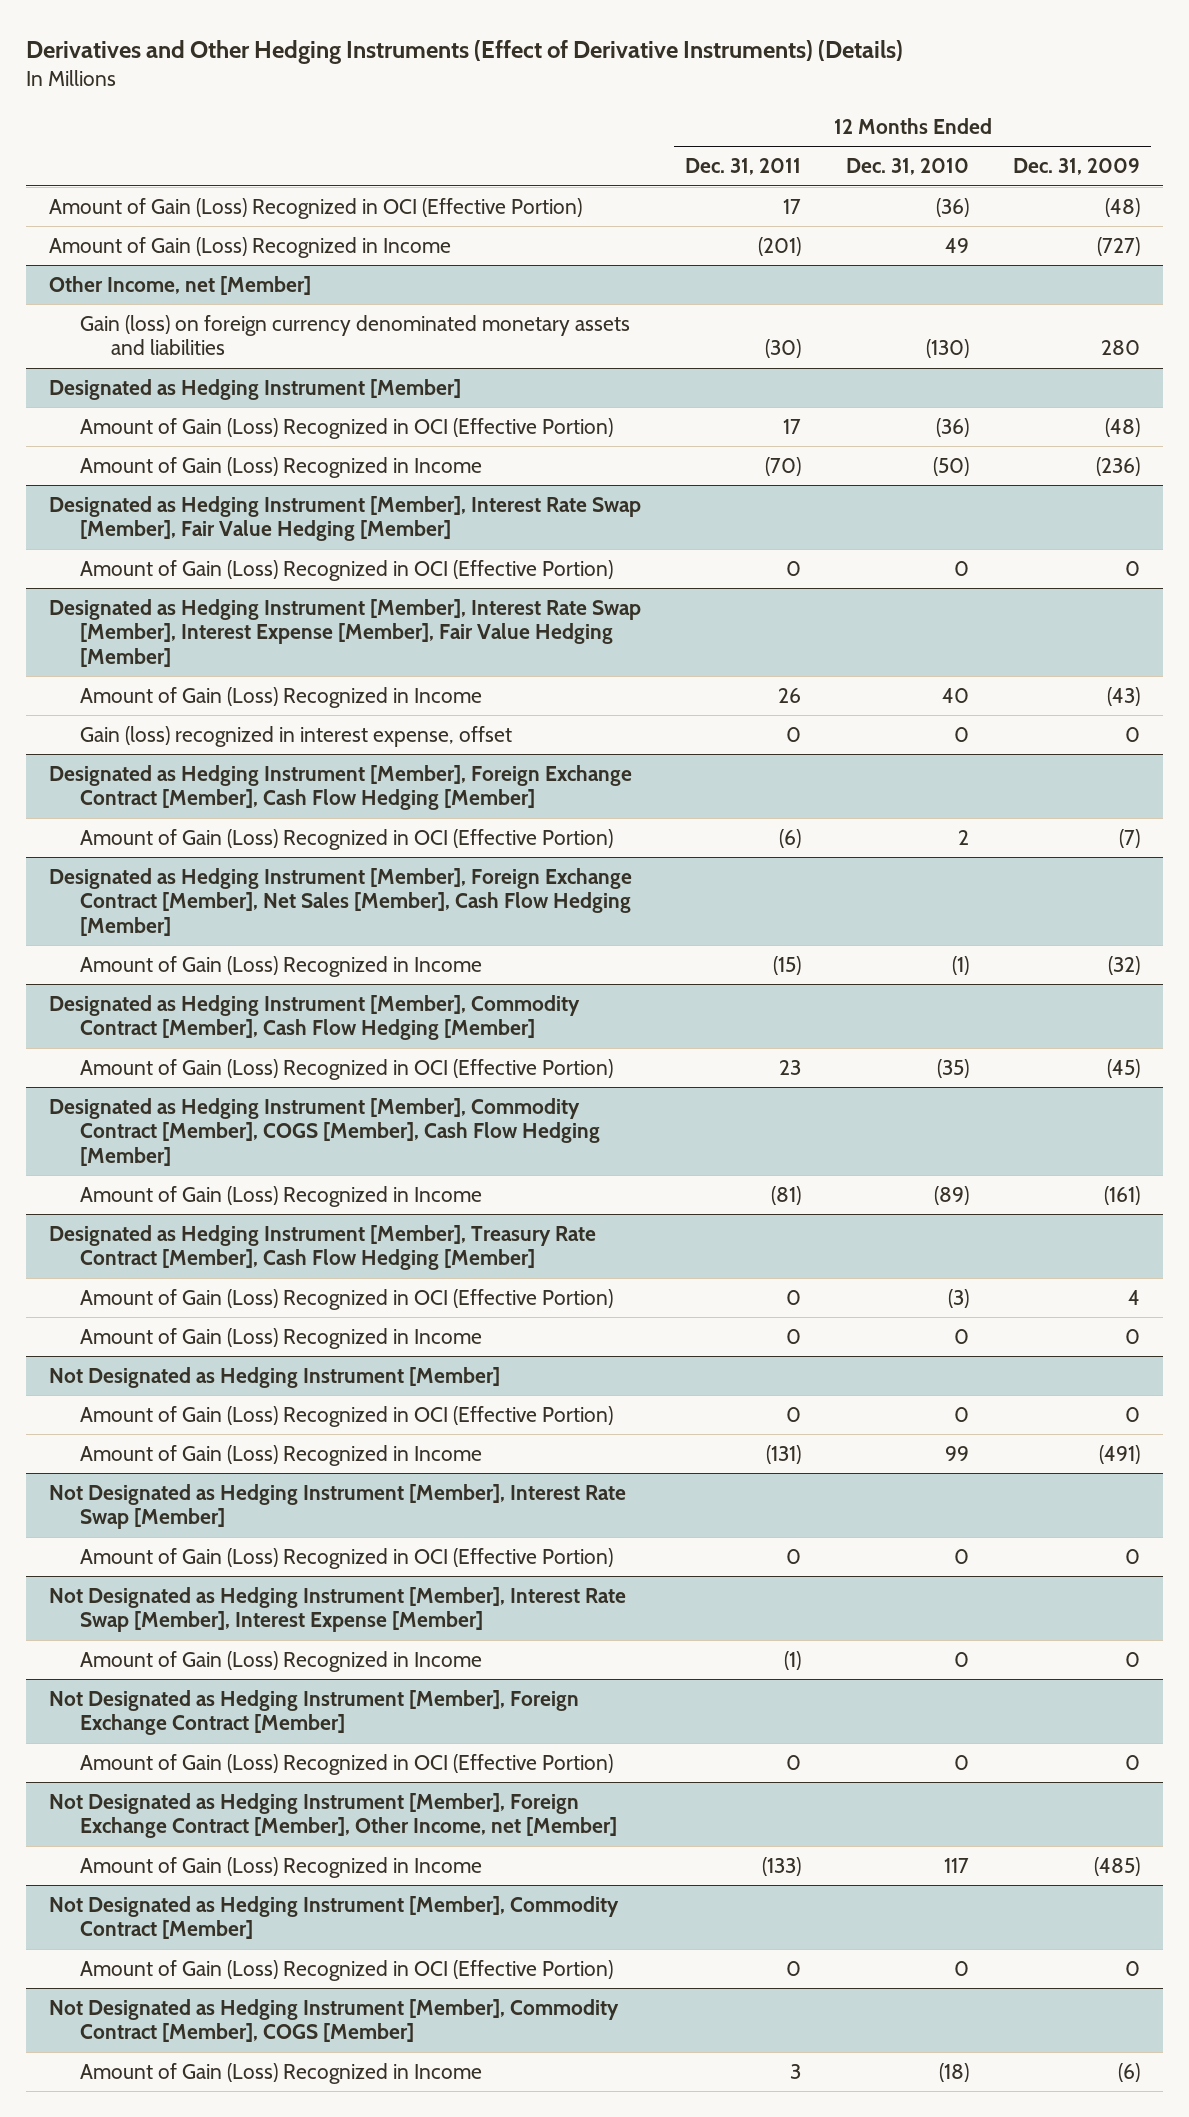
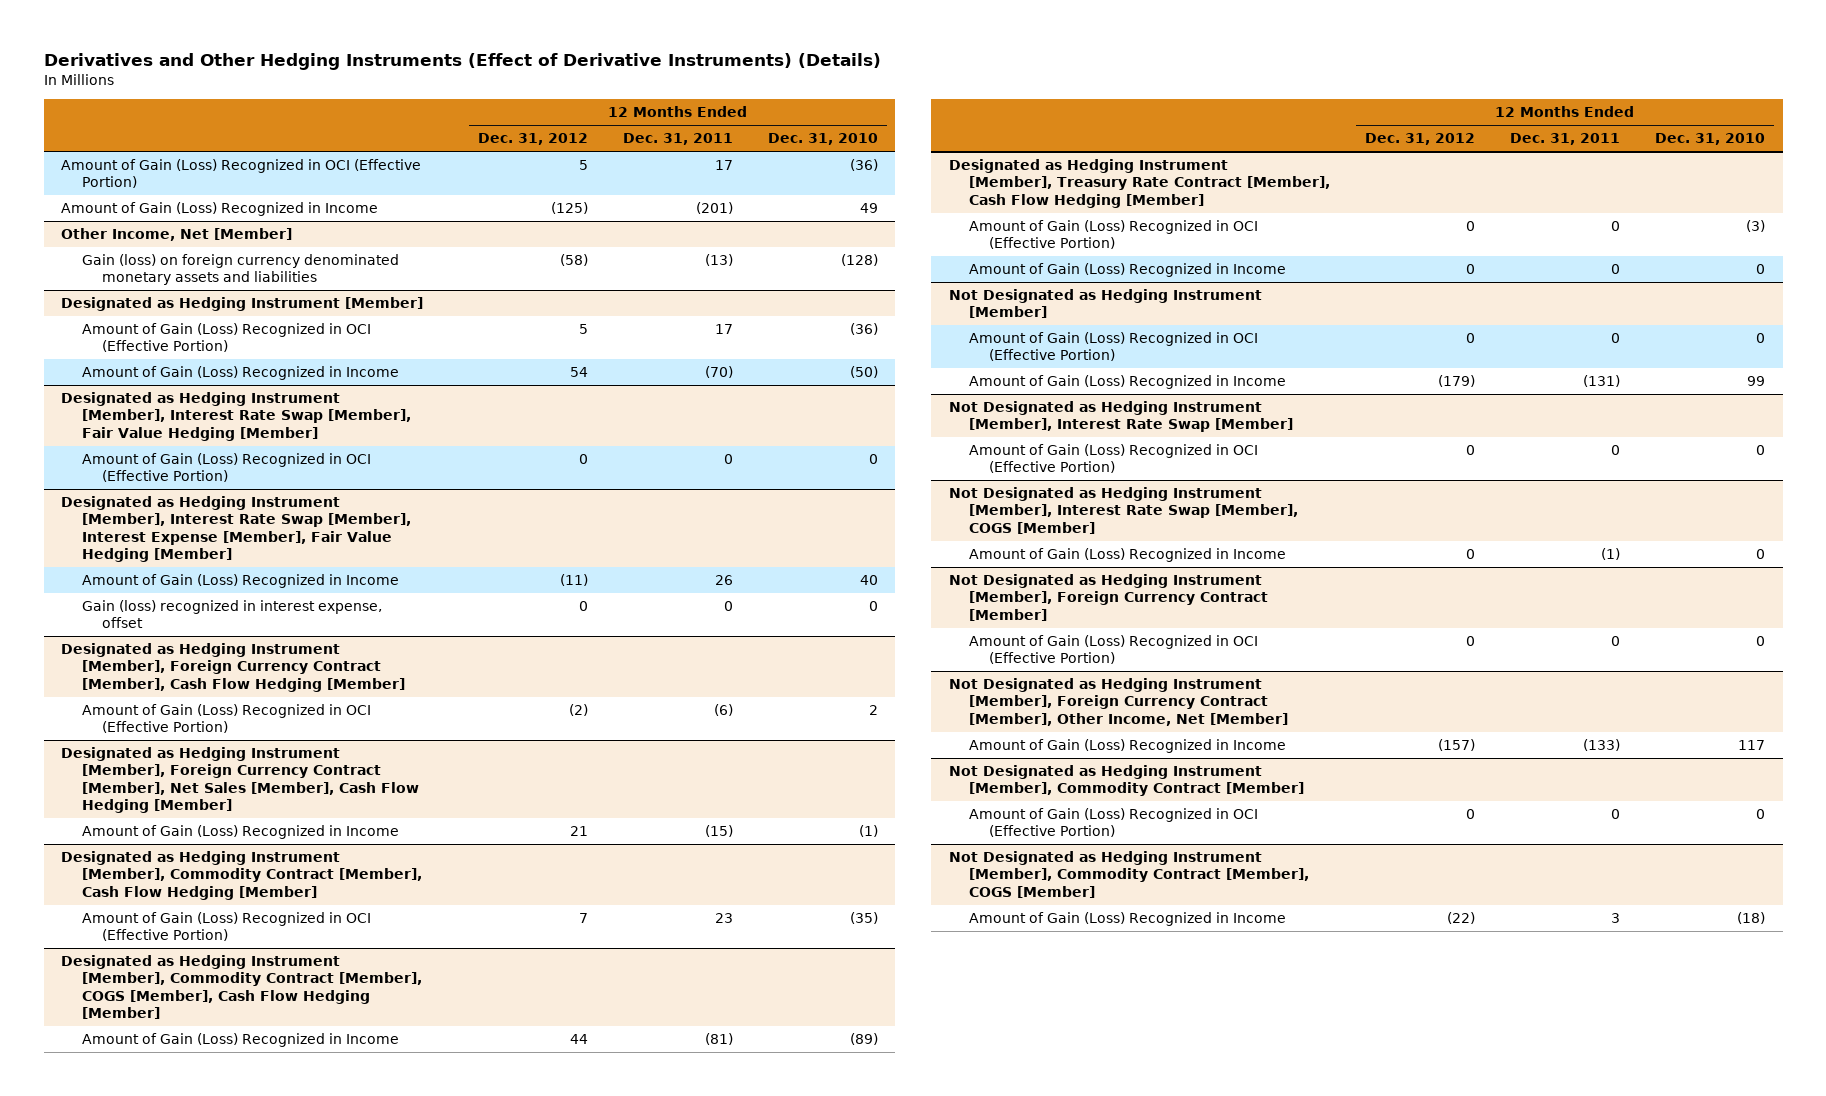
- | 12 Months Ended Dec. 31, 2011 | 12 Months Ended Dec. 31, 2010 | 12 Months Ended Dec. 31, 2009
+ | 12 Months Ended Dec. 31, 2012 | 12 Months Ended Dec. 31, 2011 | 12 Months Ended Dec. 31, 2010
- Other Income, net [Member]
- Gain (loss) on foreign currency denominated monetary assets and liabilities | (30) | (130) | 280
+ Other Income, Net [Member]
+ Gain (loss) on foreign currency denominated monetary assets and liabilities | (58) | (13) | (128)
- Designated as Hedging Instrument [Member], Foreign Exchange Contract [Member], Cash Flow Hedging [Member]
+ Designated as Hedging Instrument [Member], Foreign Currency Contract [Member], Cash Flow Hedging [Member]
- Designated as Hedging Instrument [Member], Foreign Exchange Contract [Member], Net Sales [Member], Cash Flow Hedging [Member]
+ Designated as Hedging Instrument [Member], Foreign Currency Contract [Member], Net Sales [Member], Cash Flow Hedging [Member]
- Not Designated as Hedging Instrument [Member], Interest Rate Swap [Member], Interest Expense [Member]
+ Not Designated as Hedging Instrument [Member], Interest Rate Swap [Member], COGS [Member]
- Not Designated as Hedging Instrument [Member], Foreign Exchange Contract [Member]
+ Not Designated as Hedging Instrument [Member], Foreign Currency Contract [Member]
- Not Designated as Hedging Instrument [Member], Foreign Exchange Contract [Member], Other Income, net [Member]
+ Not Designated as Hedging Instrument [Member], Foreign Currency Contract [Member], Other Income, Net [Member]

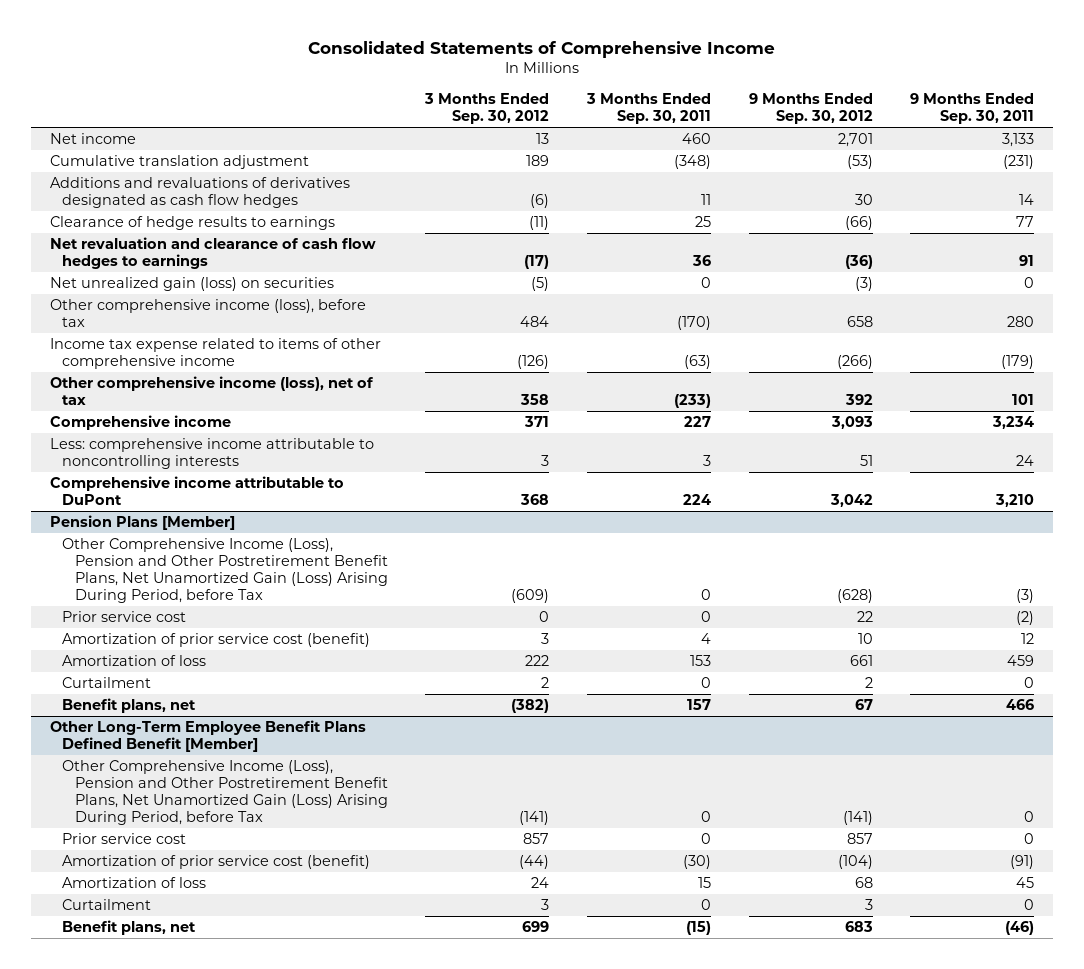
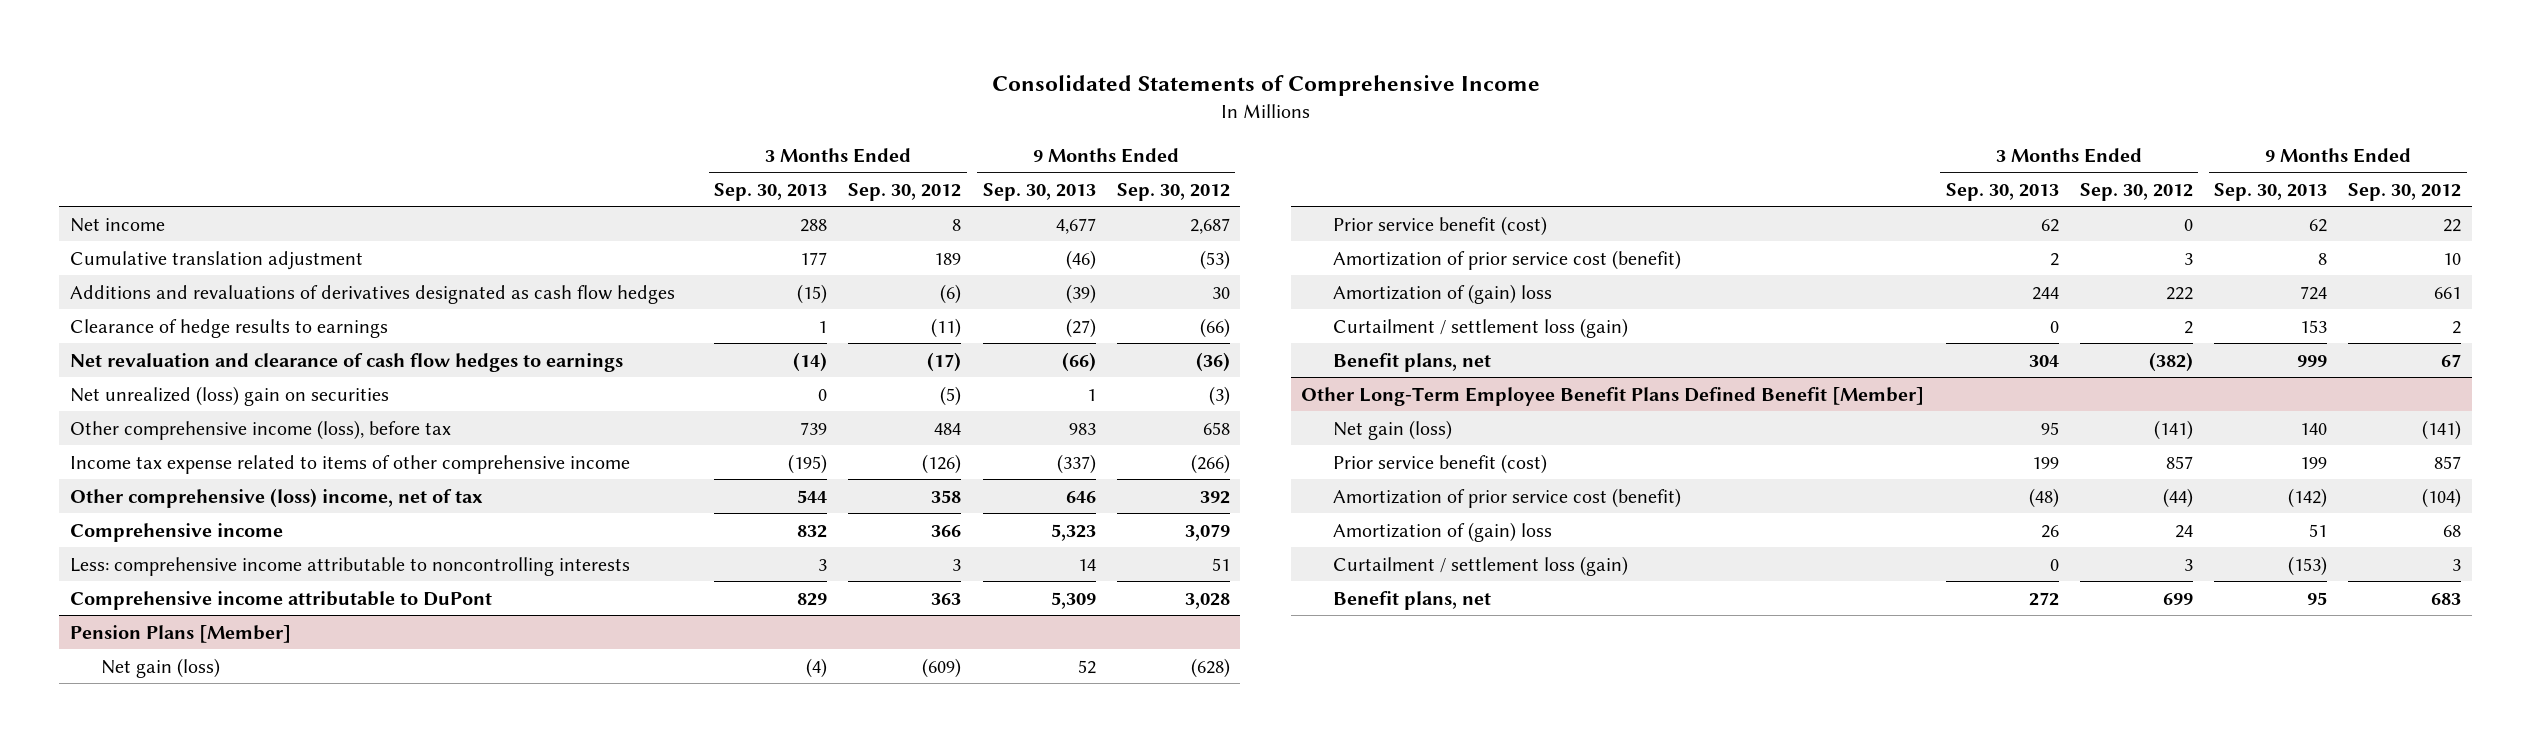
- | 3 Months Ended Sep. 30, 2012 | 3 Months Ended Sep. 30, 2011 | 9 Months Ended Sep. 30, 2012 | 9 Months Ended Sep. 30, 2011
+ | 3 Months Ended Sep. 30, 2013 | 3 Months Ended Sep. 30, 2012 | 9 Months Ended Sep. 30, 2013 | 9 Months Ended Sep. 30, 2012
- Net income | 13 | 460 | 2,701 | 3,133
+ Net income | 288 | 8 | 4,677 | 2,687
- Net unrealized gain (loss) on securities | (5) | 0 | (3) | 0
+ Net unrealized (loss) gain on securities | 0 | (5) | 1 | (3)
- Other comprehensive income (loss), net of tax | 358 | (233) | 392 | 101
- Comprehensive income | 371 | 227 | 3,093 | 3,234
+ Other comprehensive (loss) income, net of tax | 544 | 358 | 646 | 392
+ Comprehensive income | 832 | 366 | 5,323 | 3,079
- Comprehensive income attributable to DuPont | 368 | 224 | 3,042 | 3,210
+ Comprehensive income attributable to DuPont | 829 | 363 | 5,309 | 3,028
@ Pension Plans [Member]
- Other Comprehensive Income (Loss), Pension and Other Postretirement Benefit Plans, Net Unamortized Gain (Loss) Arising During Period, before Tax | (609) | 0 | (628) | (3)
- Prior service cost | 0 | 0 | 22 | (2)
+ Net gain (loss) | (4) | (609) | 52 | (628)
+ Prior service benefit (cost) | 62 | 0 | 62 | 22
- Amortization of loss | 222 | 153 | 661 | 459
- Curtailment | 2 | 0 | 2 | 0
+ Amortization of (gain) loss | 244 | 222 | 724 | 661
+ Curtailment / settlement loss (gain) | 0 | 2 | 153 | 2
@ Other Long-Term Employee Benefit Plans Defined Benefit [Member]
- Other Comprehensive Income (Loss), Pension and Other Postretirement Benefit Plans, Net Unamortized Gain (Loss) Arising During Period, before Tax | (141) | 0 | (141) | 0
- Prior service cost | 857 | 0 | 857 | 0
+ Net gain (loss) | 95 | (141) | 140 | (141)
+ Prior service benefit (cost) | 199 | 857 | 199 | 857
- Amortization of loss | 24 | 15 | 68 | 45
- Curtailment | 3 | 0 | 3 | 0
+ Amortization of (gain) loss | 26 | 24 | 51 | 68
+ Curtailment / settlement loss (gain) | 0 | 3 | (153) | 3

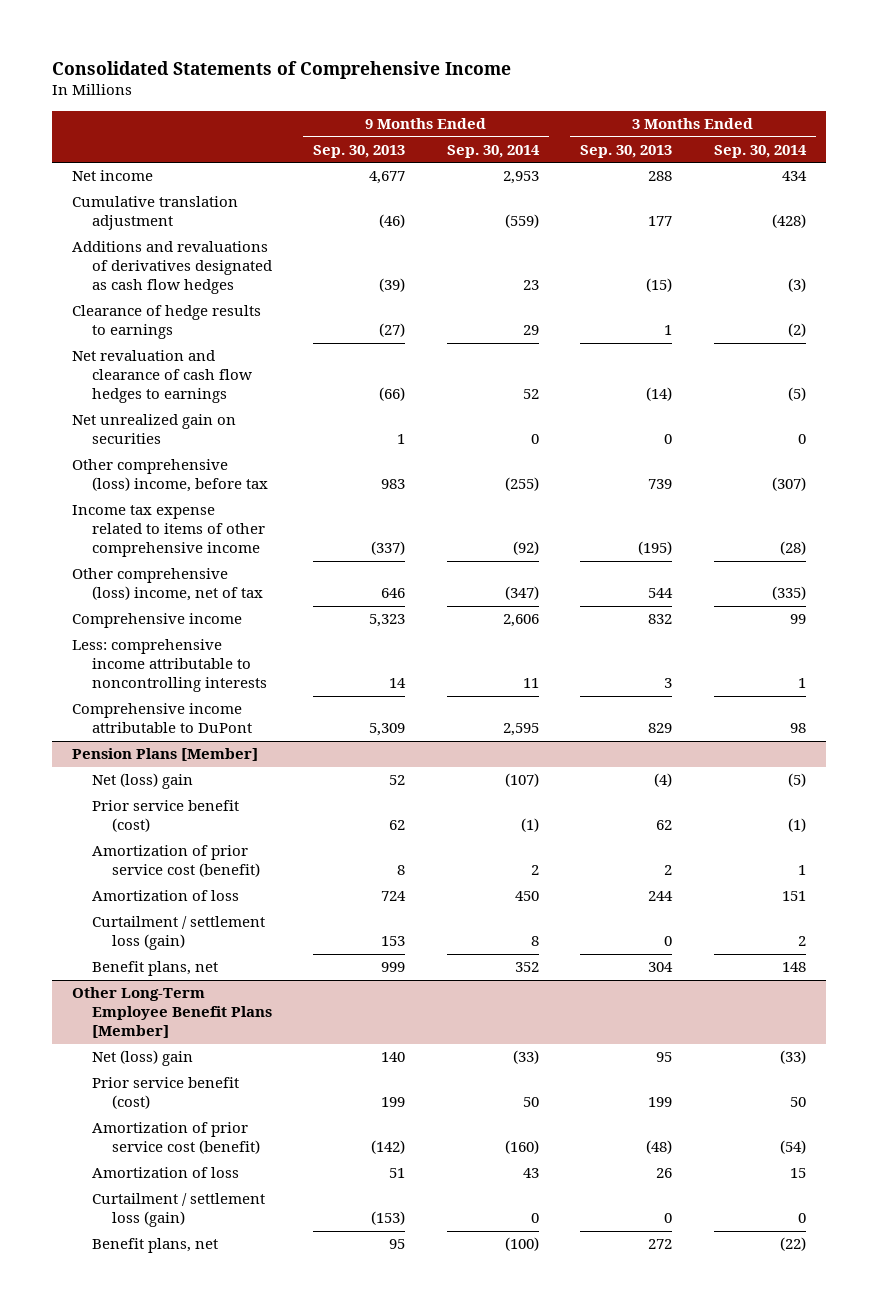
- | 3 Months Ended Sep. 30, 2013 | 3 Months Ended Sep. 30, 2012 | 9 Months Ended Sep. 30, 2013 | 9 Months Ended Sep. 30, 2012
+ | 9 Months Ended Sep. 30, 2013 | 9 Months Ended Sep. 30, 2014 | 3 Months Ended Sep. 30, 2013 | 3 Months Ended Sep. 30, 2014
- Net unrealized (loss) gain on securities | 0 | (5) | 1 | (3)
- Other comprehensive income (loss), before tax | 739 | 484 | 983 | 658
+ Net unrealized gain on securities | 1 | 0 | 0 | 0
+ Other comprehensive (loss) income, before tax | 983 | (255) | 739 | (307)
@ Pension Plans [Member]
- Net gain (loss) | (4) | (609) | 52 | (628)
+ Net (loss) gain | 52 | (107) | (4) | (5)
- Amortization of (gain) loss | 244 | 222 | 724 | 661
+ Amortization of loss | 724 | 450 | 244 | 151
- Other Long-Term Employee Benefit Plans Defined Benefit [Member]
- Net gain (loss) | 95 | (141) | 140 | (141)
+ Other Long-Term Employee Benefit Plans [Member]
+ Net (loss) gain | 140 | (33) | 95 | (33)
- Amortization of (gain) loss | 26 | 24 | 51 | 68
+ Amortization of loss | 51 | 43 | 26 | 15

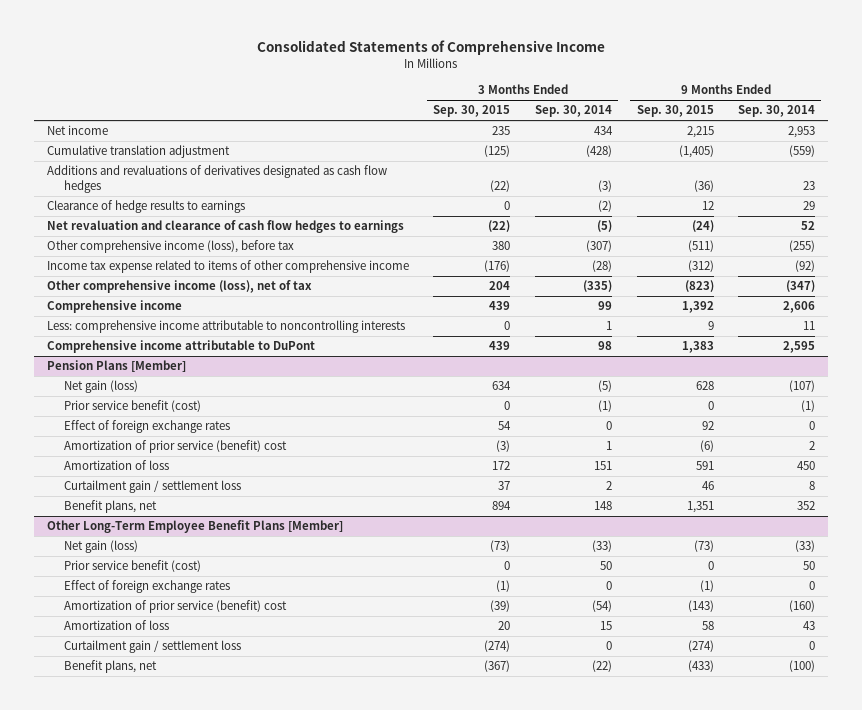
- | 9 Months Ended Sep. 30, 2013 | 9 Months Ended Sep. 30, 2014 | 3 Months Ended Sep. 30, 2013 | 3 Months Ended Sep. 30, 2014
+ | 3 Months Ended Sep. 30, 2015 | 3 Months Ended Sep. 30, 2014 | 9 Months Ended Sep. 30, 2015 | 9 Months Ended Sep. 30, 2014
- Net unrealized gain on securities | 1 | 0 | 0 | 0
- Other comprehensive (loss) income, before tax | 983 | (255) | 739 | (307)
+ Other comprehensive income (loss), before tax | 380 | (307) | (511) | (255)
- Other comprehensive (loss) income, net of tax | 646 | (347) | 544 | (335)
+ Other comprehensive income (loss), net of tax | 204 | (335) | (823) | (347)
@ Pension Plans [Member]
- Net (loss) gain | 52 | (107) | (4) | (5)
+ Net gain (loss) | 634 | (5) | 628 | (107)
- Amortization of prior service cost (benefit) | 8 | 2 | 2 | 1
+ Effect of foreign exchange rates | 54 | 0 | 92 | 0
+ Amortization of prior service (benefit) cost | (3) | 1 | (6) | 2
- Curtailment / settlement loss (gain) | 153 | 8 | 0 | 2
+ Curtailment gain / settlement loss | 37 | 2 | 46 | 8
@ Other Long-Term Employee Benefit Plans [Member]
- Net (loss) gain | 140 | (33) | 95 | (33)
+ Net gain (loss) | (73) | (33) | (73) | (33)
- Amortization of prior service cost (benefit) | (142) | (160) | (48) | (54)
+ Effect of foreign exchange rates | (1) | 0 | (1) | 0
+ Amortization of prior service (benefit) cost | (39) | (54) | (143) | (160)
- Curtailment / settlement loss (gain) | (153) | 0 | 0 | 0
+ Curtailment gain / settlement loss | (274) | 0 | (274) | 0

